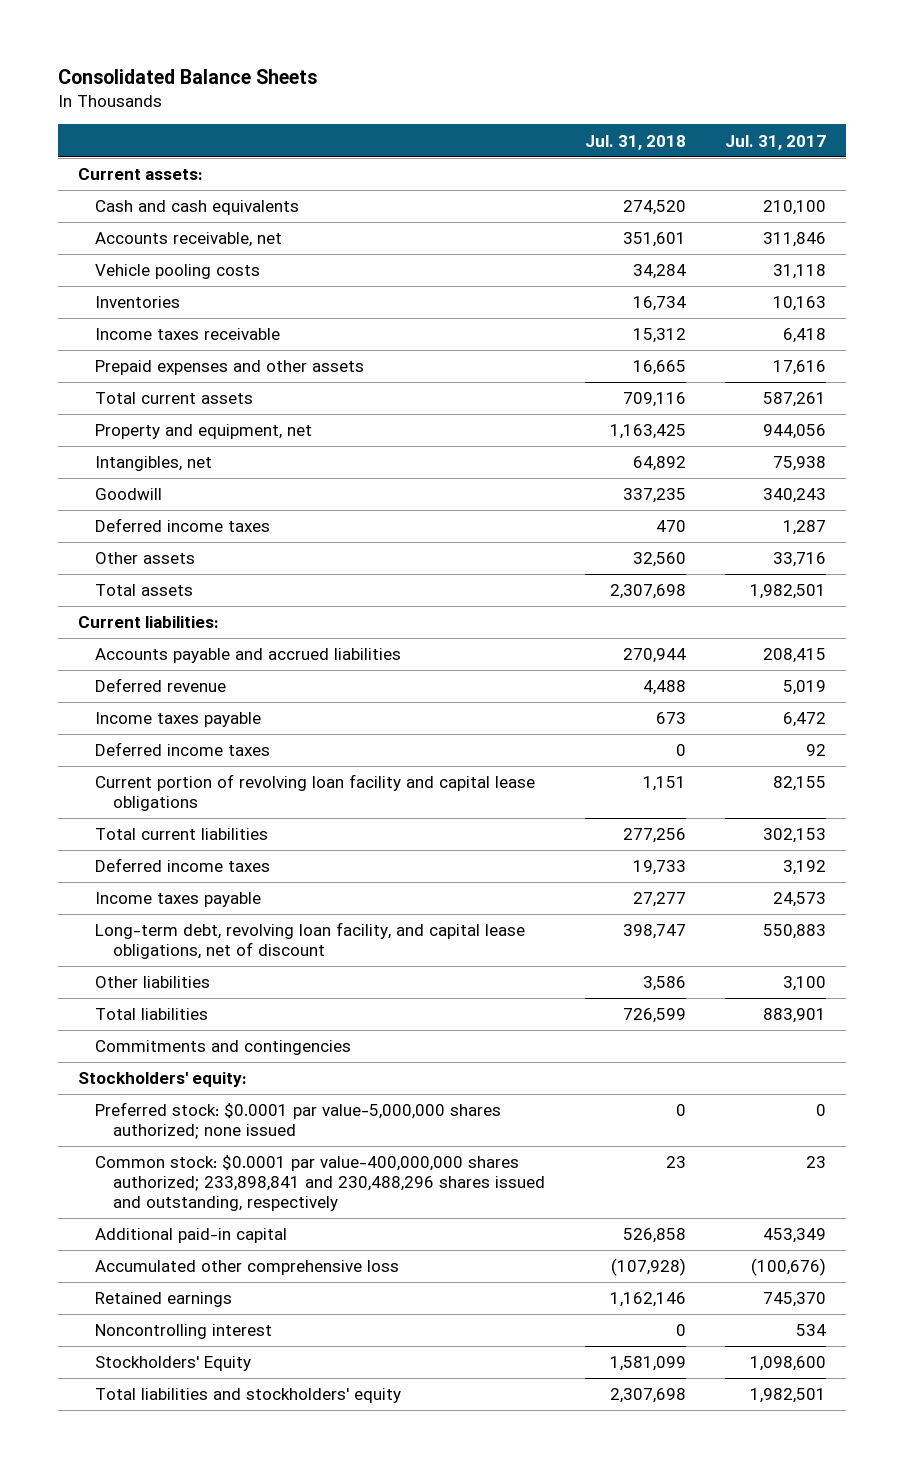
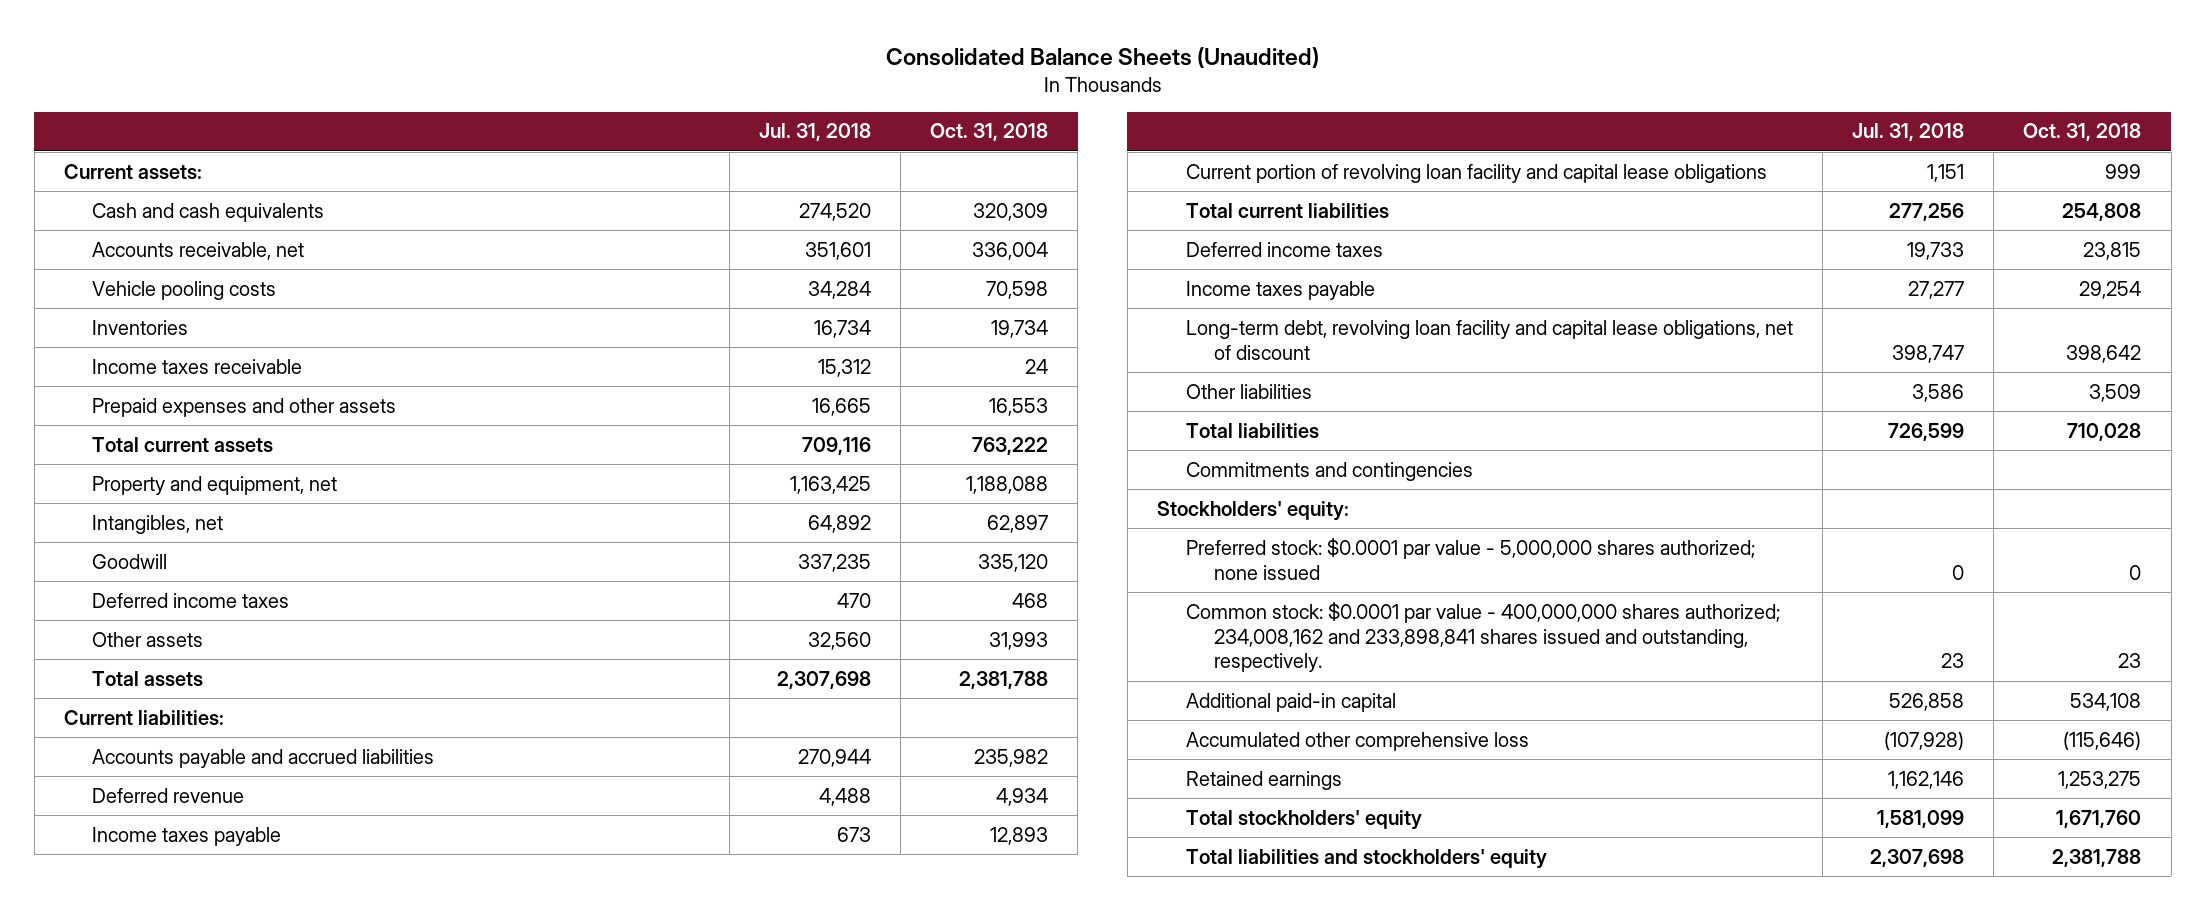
- Consolidated Balance Sheets
+ Consolidated Balance Sheets (Unaudited)
- | Jul. 31, 2018 | Jul. 31, 2017
+ | Jul. 31, 2018 | Oct. 31, 2018
- Deferred income taxes | 0 | 92
- Long-term debt, revolving loan facility, and capital lease obligations, net of discount | 398,747 | 550,883
+ Long-term debt, revolving loan facility and capital lease obligations, net of discount | 398,747 | 398,642
- Preferred stock: $0.0001 par value-5,000,000 shares authorized; none issued | 0 | 0
- Common stock: $0.0001 par value-400,000,000 shares authorized; 233,898,841 and 230,488,296 shares issued and outstanding, respectively | 23 | 23
+ Preferred stock: $0.0001 par value - 5,000,000 shares authorized; none issued | 0 | 0
+ Common stock: $0.0001 par value - 400,000,000 shares authorized; 234,008,162 and 233,898,841 shares issued and outstanding, respectively. | 23 | 23
- Noncontrolling interest | 0 | 534
- Stockholders' Equity | 1,581,099 | 1,098,600
+ Total stockholders' equity | 1,581,099 | 1,671,760

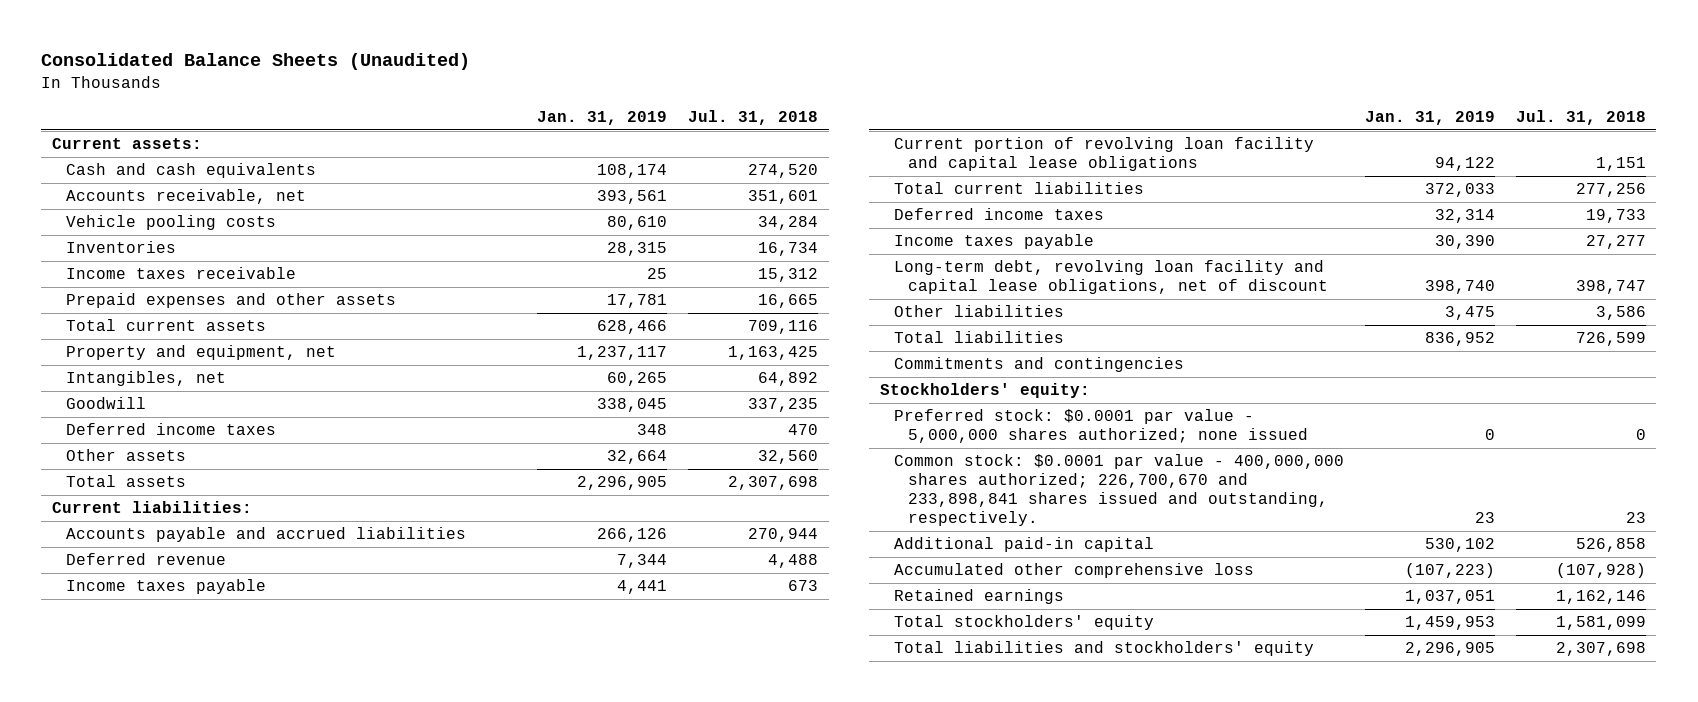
- | Jul. 31, 2018 | Oct. 31, 2018
+ | Jan. 31, 2019 | Jul. 31, 2018
- Common stock: $0.0001 par value - 400,000,000 shares authorized; 234,008,162 and 233,898,841 shares issued and outstanding, respectively. | 23 | 23
+ Common stock: $0.0001 par value - 400,000,000 shares authorized; 226,700,670 and 233,898,841 shares issued and outstanding, respectively. | 23 | 23

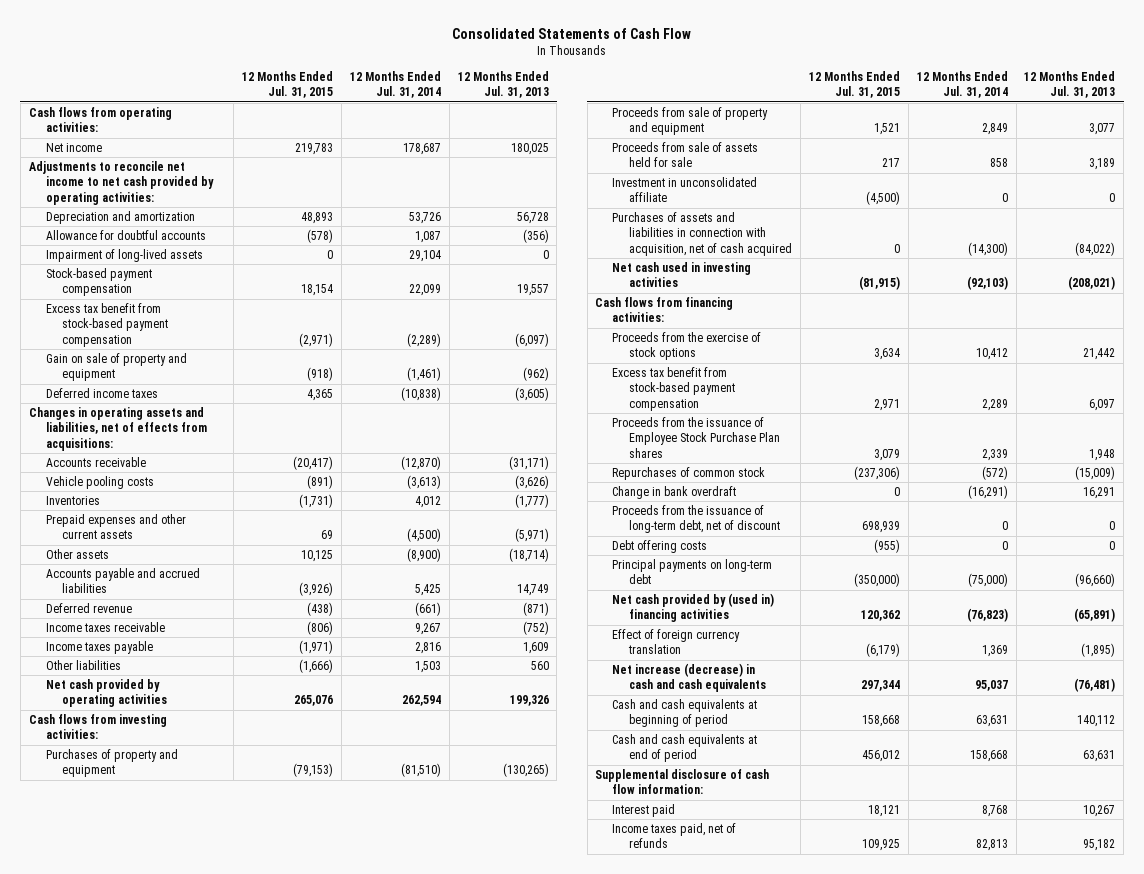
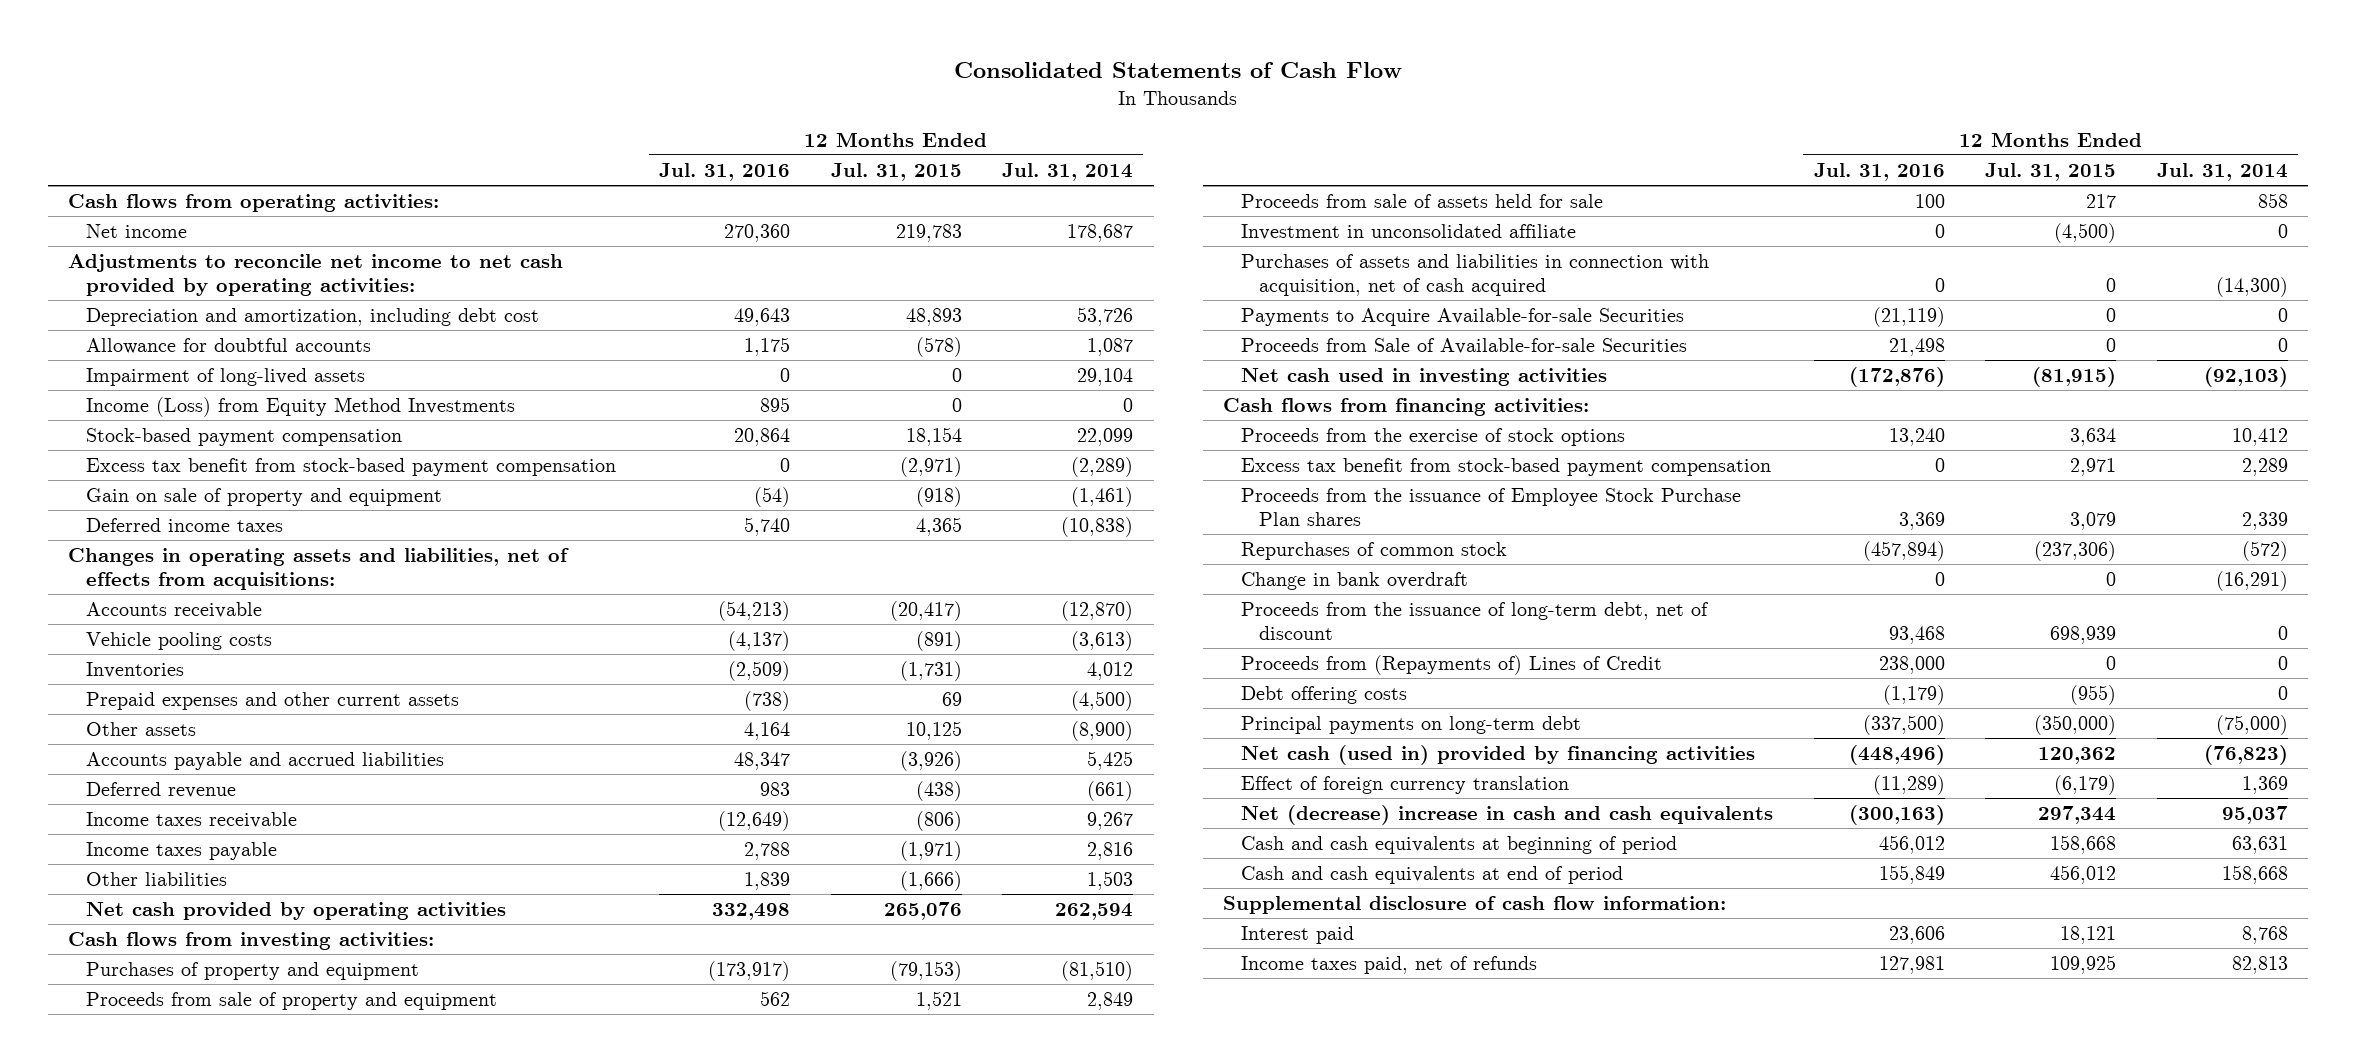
- | 12 Months Ended Jul. 31, 2015 | 12 Months Ended Jul. 31, 2014 | 12 Months Ended Jul. 31, 2013
+ | 12 Months Ended Jul. 31, 2016 | 12 Months Ended Jul. 31, 2015 | 12 Months Ended Jul. 31, 2014
- Depreciation and amortization | 48,893 | 53,726 | 56,728
+ Depreciation and amortization, including debt cost | 49,643 | 48,893 | 53,726
+ Income (Loss) from Equity Method Investments | 895 | 0 | 0
+ Payments to Acquire Available-for-sale Securities | (21,119) | 0 | 0
+ Proceeds from Sale of Available-for-sale Securities | 21,498 | 0 | 0
+ Proceeds from (Repayments of) Lines of Credit | 238,000 | 0 | 0
- Net cash provided by (used in) financing activities | 120,362 | (76,823) | (65,891)
+ Net cash (used in) provided by financing activities | (448,496) | 120,362 | (76,823)
- Net increase (decrease) in cash and cash equivalents | 297,344 | 95,037 | (76,481)
+ Net (decrease) increase in cash and cash equivalents | (300,163) | 297,344 | 95,037

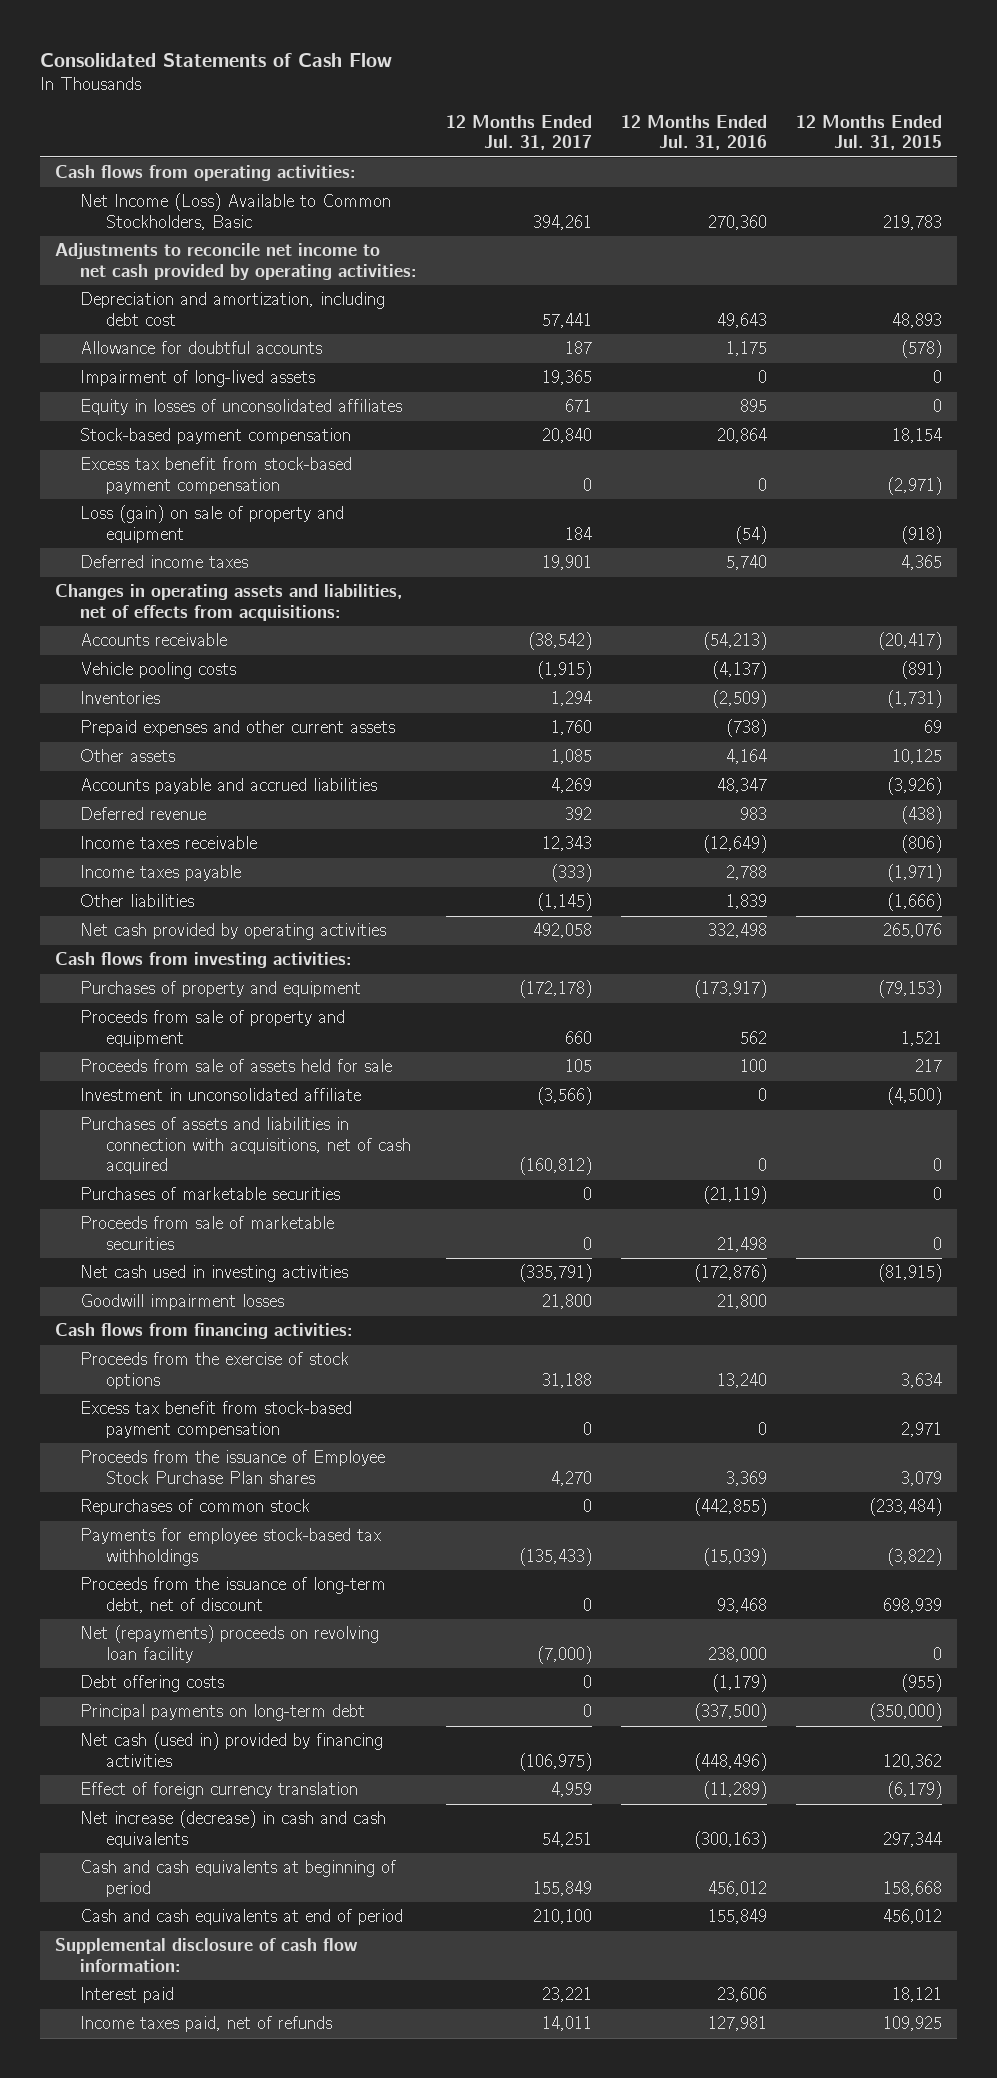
- | 12 Months Ended Jul. 31, 2016 | 12 Months Ended Jul. 31, 2015 | 12 Months Ended Jul. 31, 2014
+ | 12 Months Ended Jul. 31, 2017 | 12 Months Ended Jul. 31, 2016 | 12 Months Ended Jul. 31, 2015
- Net income | 270,360 | 219,783 | 178,687
+ Net Income (Loss) Available to Common Stockholders, Basic | 394,261 | 270,360 | 219,783
- Income (Loss) from Equity Method Investments | 895 | 0 | 0
+ Equity in losses of unconsolidated affiliates | 671 | 895 | 0
- Gain on sale of property and equipment | (54) | (918) | (1,461)
+ Loss (gain) on sale of property and equipment | 184 | (54) | (918)
- Purchases of assets and liabilities in connection with acquisition, net of cash acquired | 0 | 0 | (14,300)
- Payments to Acquire Available-for-sale Securities | (21,119) | 0 | 0
- Proceeds from Sale of Available-for-sale Securities | 21,498 | 0 | 0
+ Purchases of assets and liabilities in connection with acquisitions, net of cash acquired | (160,812) | 0 | 0
+ Purchases of marketable securities | 0 | (21,119) | 0
+ Proceeds from sale of marketable securities | 0 | 21,498 | 0
+ Goodwill impairment losses | 21,800 | 21,800 |
- Repurchases of common stock | (457,894) | (237,306) | (572)
- Change in bank overdraft | 0 | 0 | (16,291)
+ Repurchases of common stock | 0 | (442,855) | (233,484)
+ Payments for employee stock-based tax withholdings | (135,433) | (15,039) | (3,822)
- Proceeds from (Repayments of) Lines of Credit | 238,000 | 0 | 0
+ Net (repayments) proceeds on revolving loan facility | (7,000) | 238,000 | 0
- Net (decrease) increase in cash and cash equivalents | (300,163) | 297,344 | 95,037
+ Net increase (decrease) in cash and cash equivalents | 54,251 | (300,163) | 297,344

